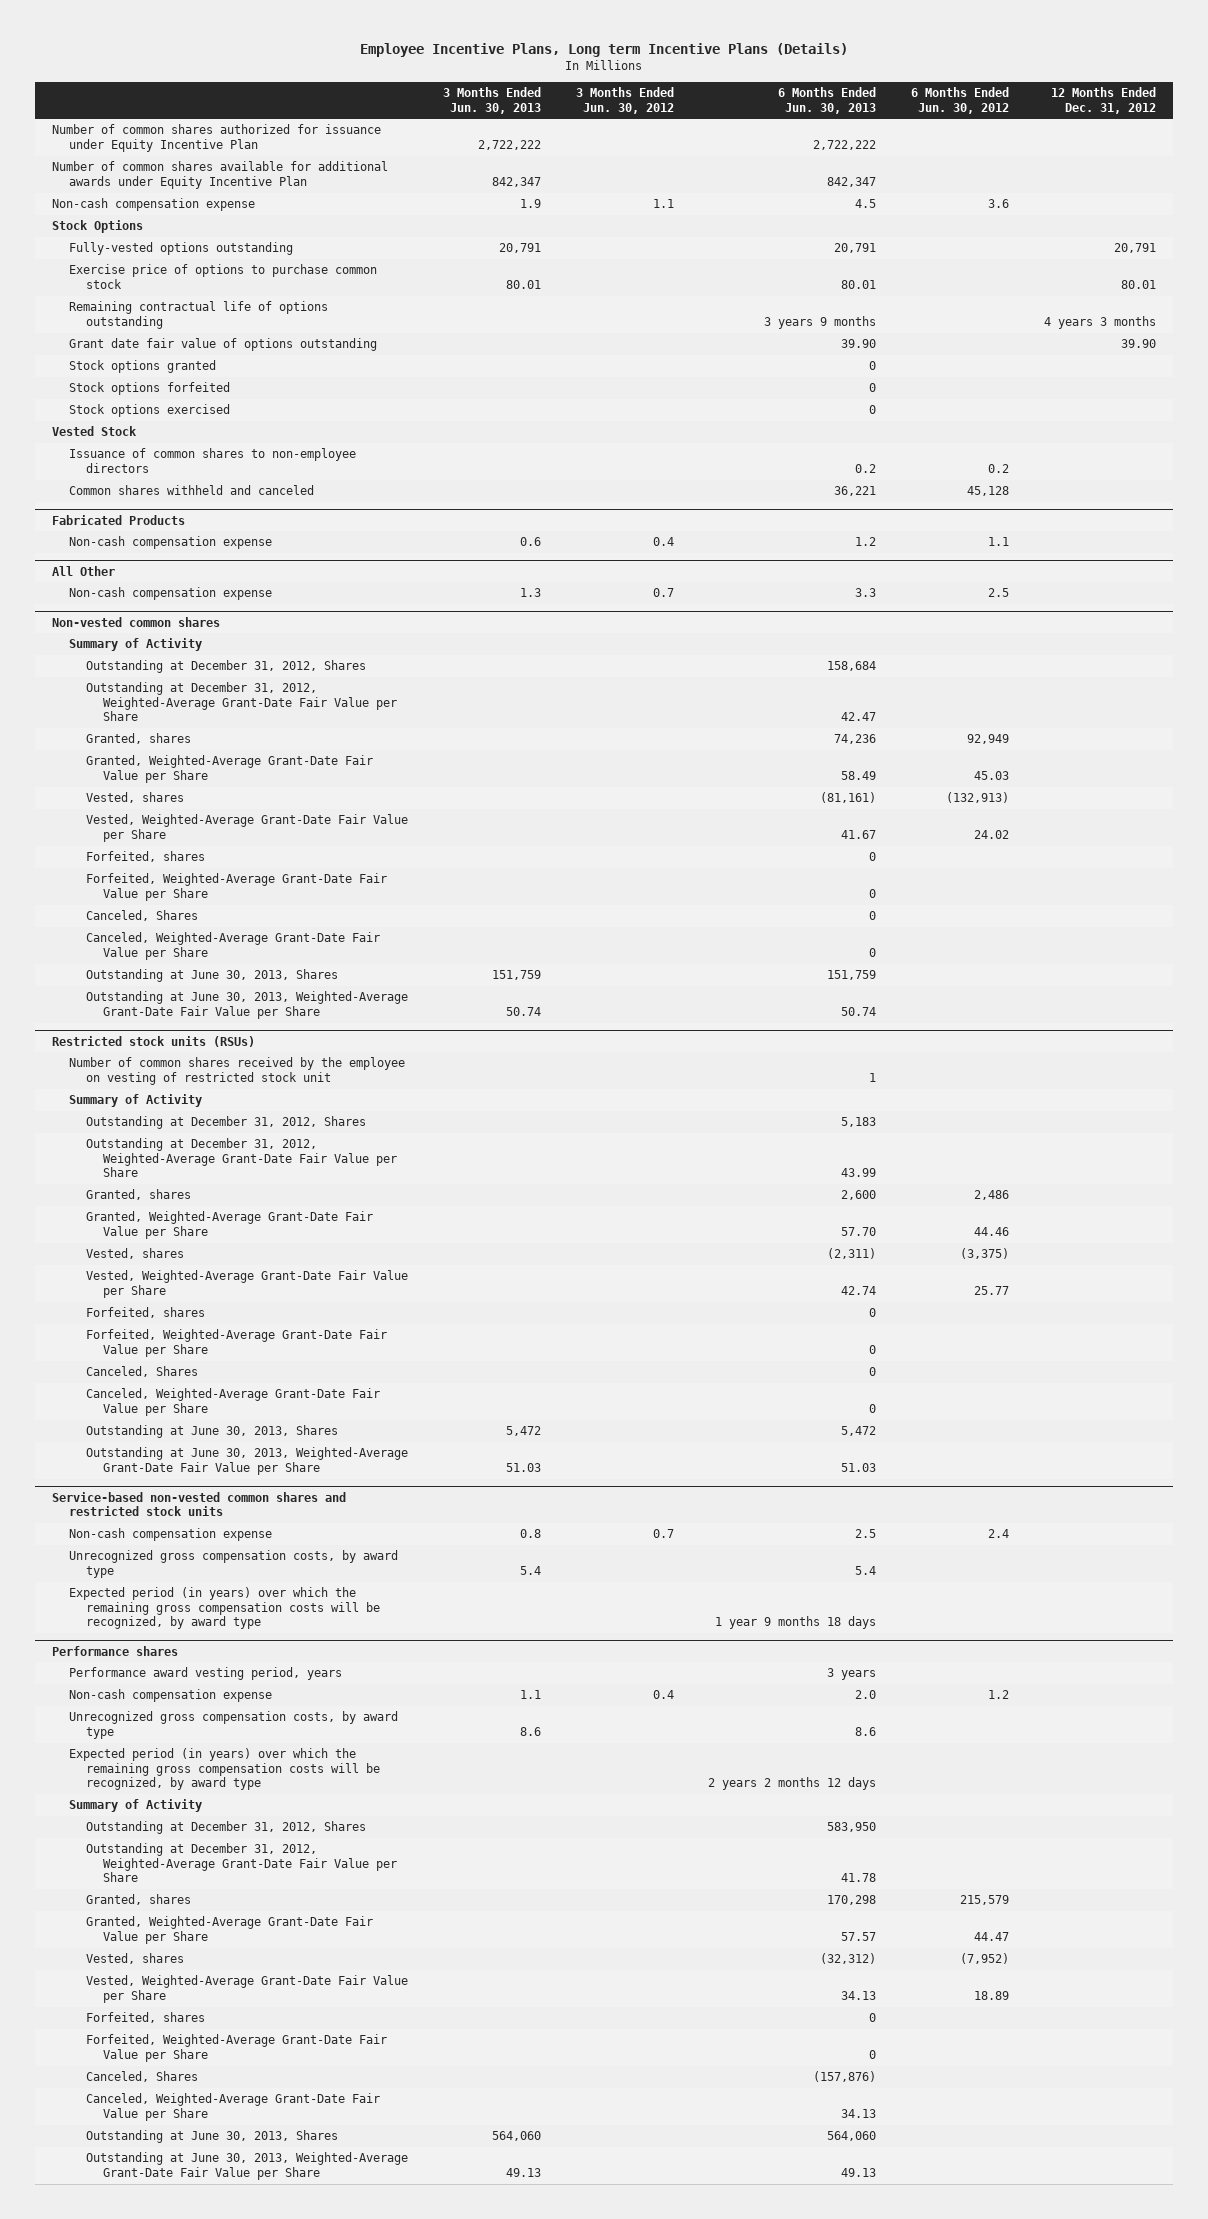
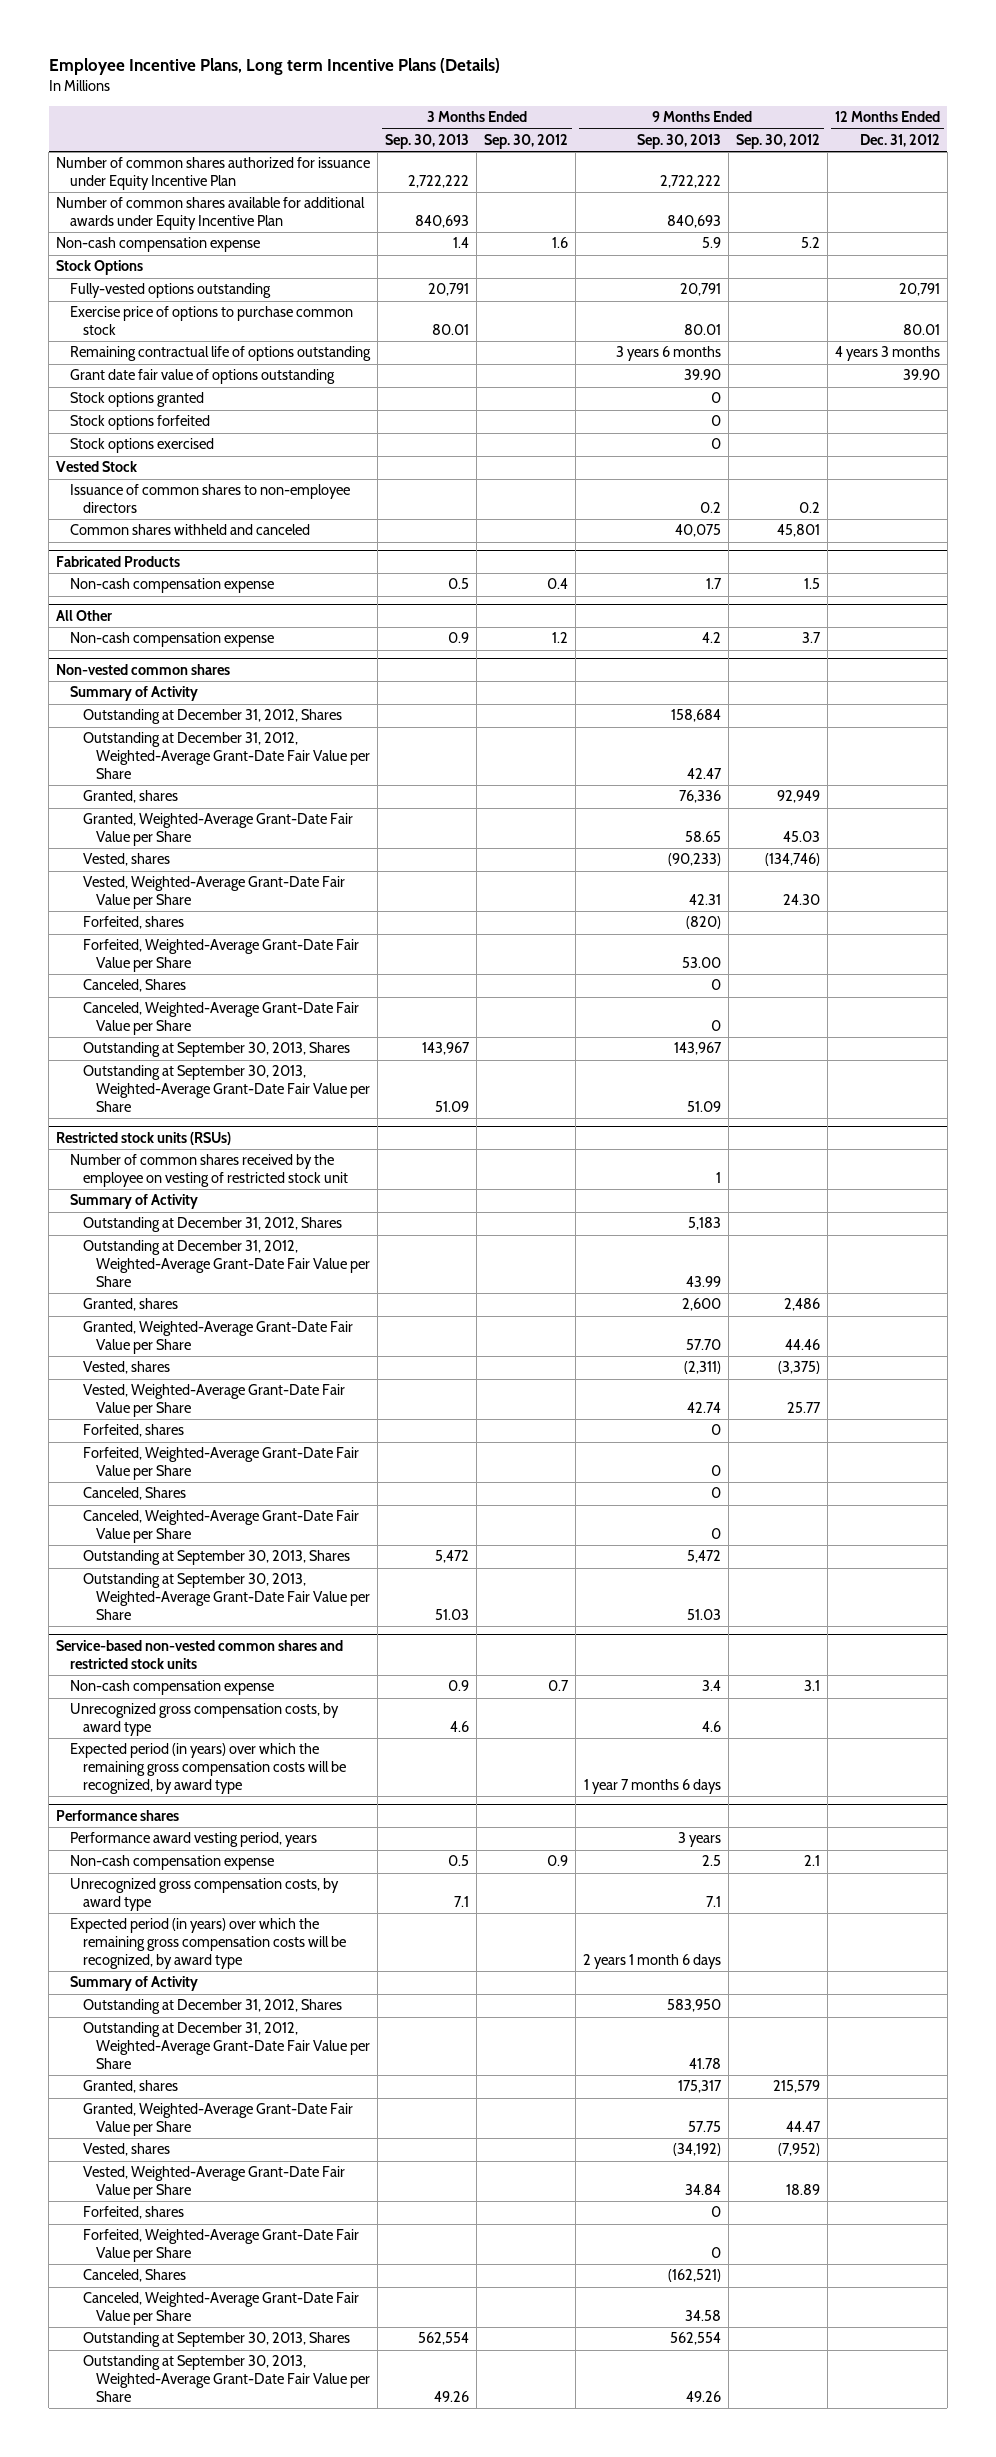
- | 3 Months Ended Jun. 30, 2013 | 3 Months Ended Jun. 30, 2012 | 6 Months Ended Jun. 30, 2013 | 6 Months Ended Jun. 30, 2012 | 12 Months Ended Dec. 31, 2012
+ | 3 Months Ended Sep. 30, 2013 | 3 Months Ended Sep. 30, 2012 | 9 Months Ended Sep. 30, 2013 | 9 Months Ended Sep. 30, 2012 | 12 Months Ended Dec. 31, 2012
@ Non-vested common shares
- Outstanding at June 30, 2013, Shares | 151,759 | | 151,759 | |
- Outstanding at June 30, 2013, Weighted-Average Grant-Date Fair Value per Share | 50.74 | | 50.74 | |
+ Outstanding at September 30, 2013, Shares | 143,967 | | 143,967 | |
+ Outstanding at September 30, 2013, Weighted-Average Grant-Date Fair Value per Share | 51.09 | | 51.09 | |
@ Restricted stock units (RSUs)
- Outstanding at June 30, 2013, Shares | 5,472 | | 5,472 | |
- Outstanding at June 30, 2013, Weighted-Average Grant-Date Fair Value per Share | 51.03 | | 51.03 | |
+ Outstanding at September 30, 2013, Shares | 5,472 | | 5,472 | |
+ Outstanding at September 30, 2013, Weighted-Average Grant-Date Fair Value per Share | 51.03 | | 51.03 | |
@ Performance shares
- Outstanding at June 30, 2013, Shares | 564,060 | | 564,060 | |
- Outstanding at June 30, 2013, Weighted-Average Grant-Date Fair Value per Share | 49.13 | | 49.13 | |
+ Outstanding at September 30, 2013, Shares | 562,554 | | 562,554 | |
+ Outstanding at September 30, 2013, Weighted-Average Grant-Date Fair Value per Share | 49.26 | | 49.26 | |

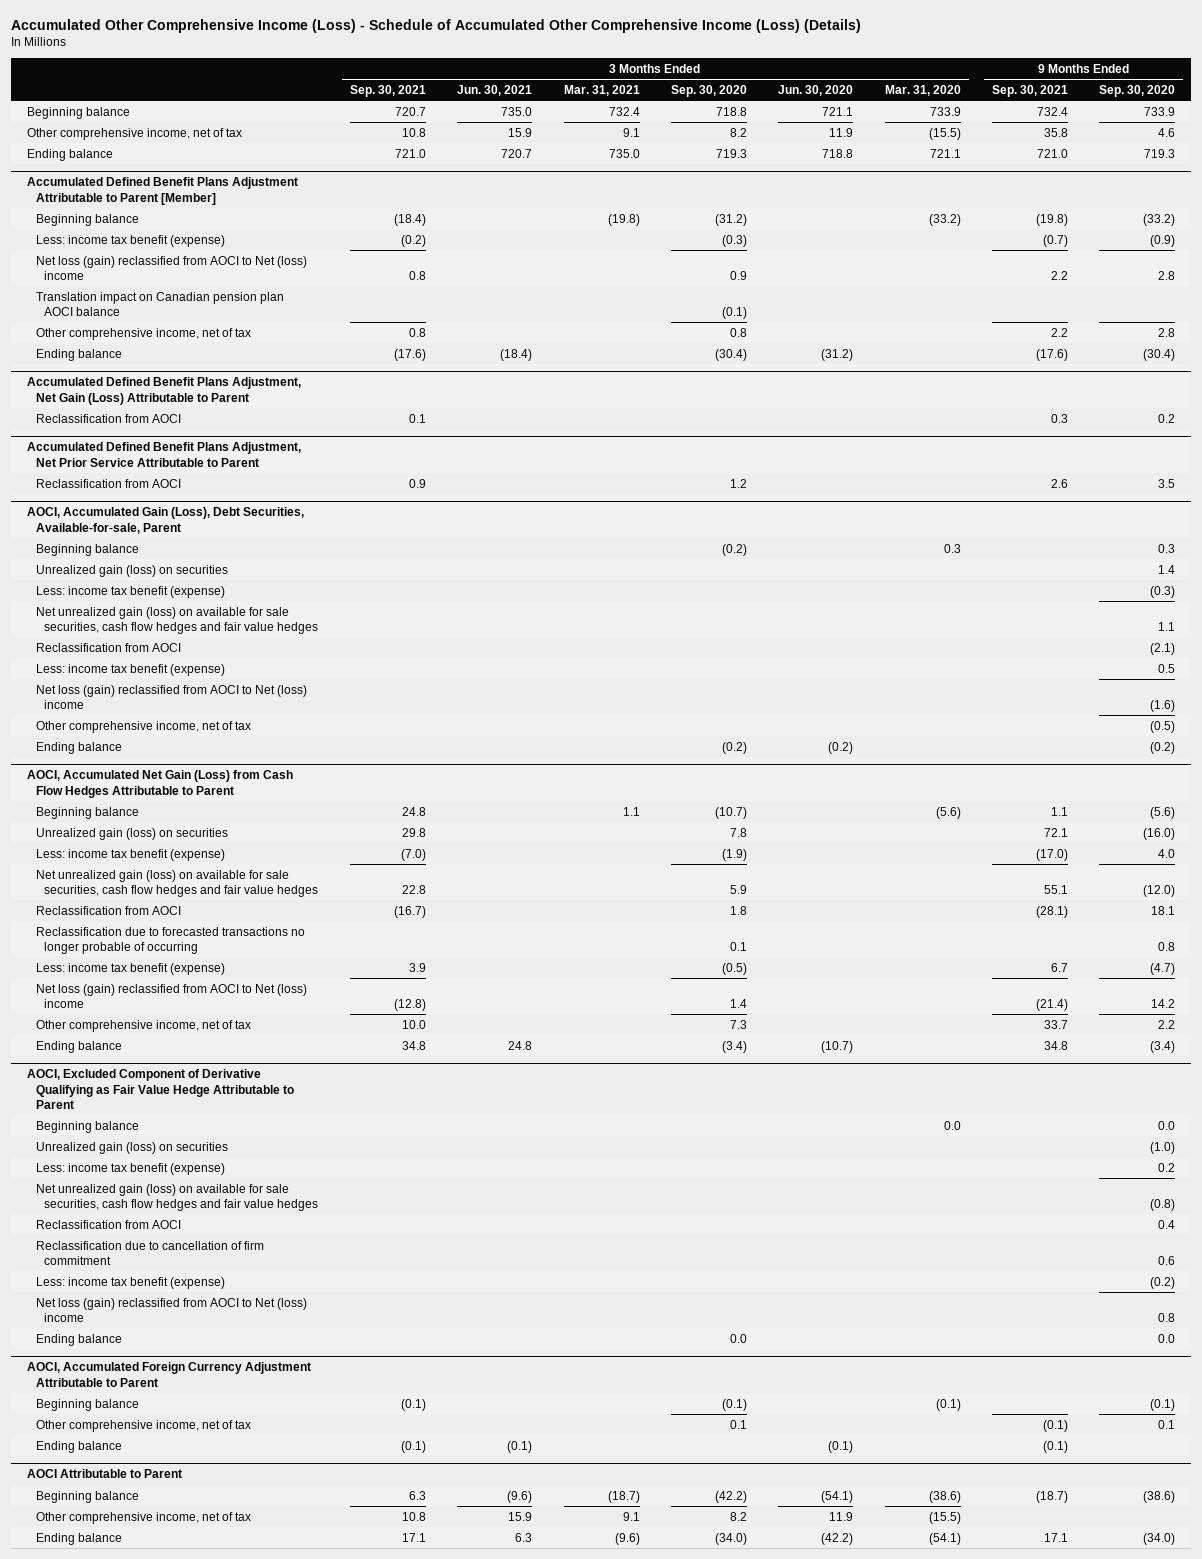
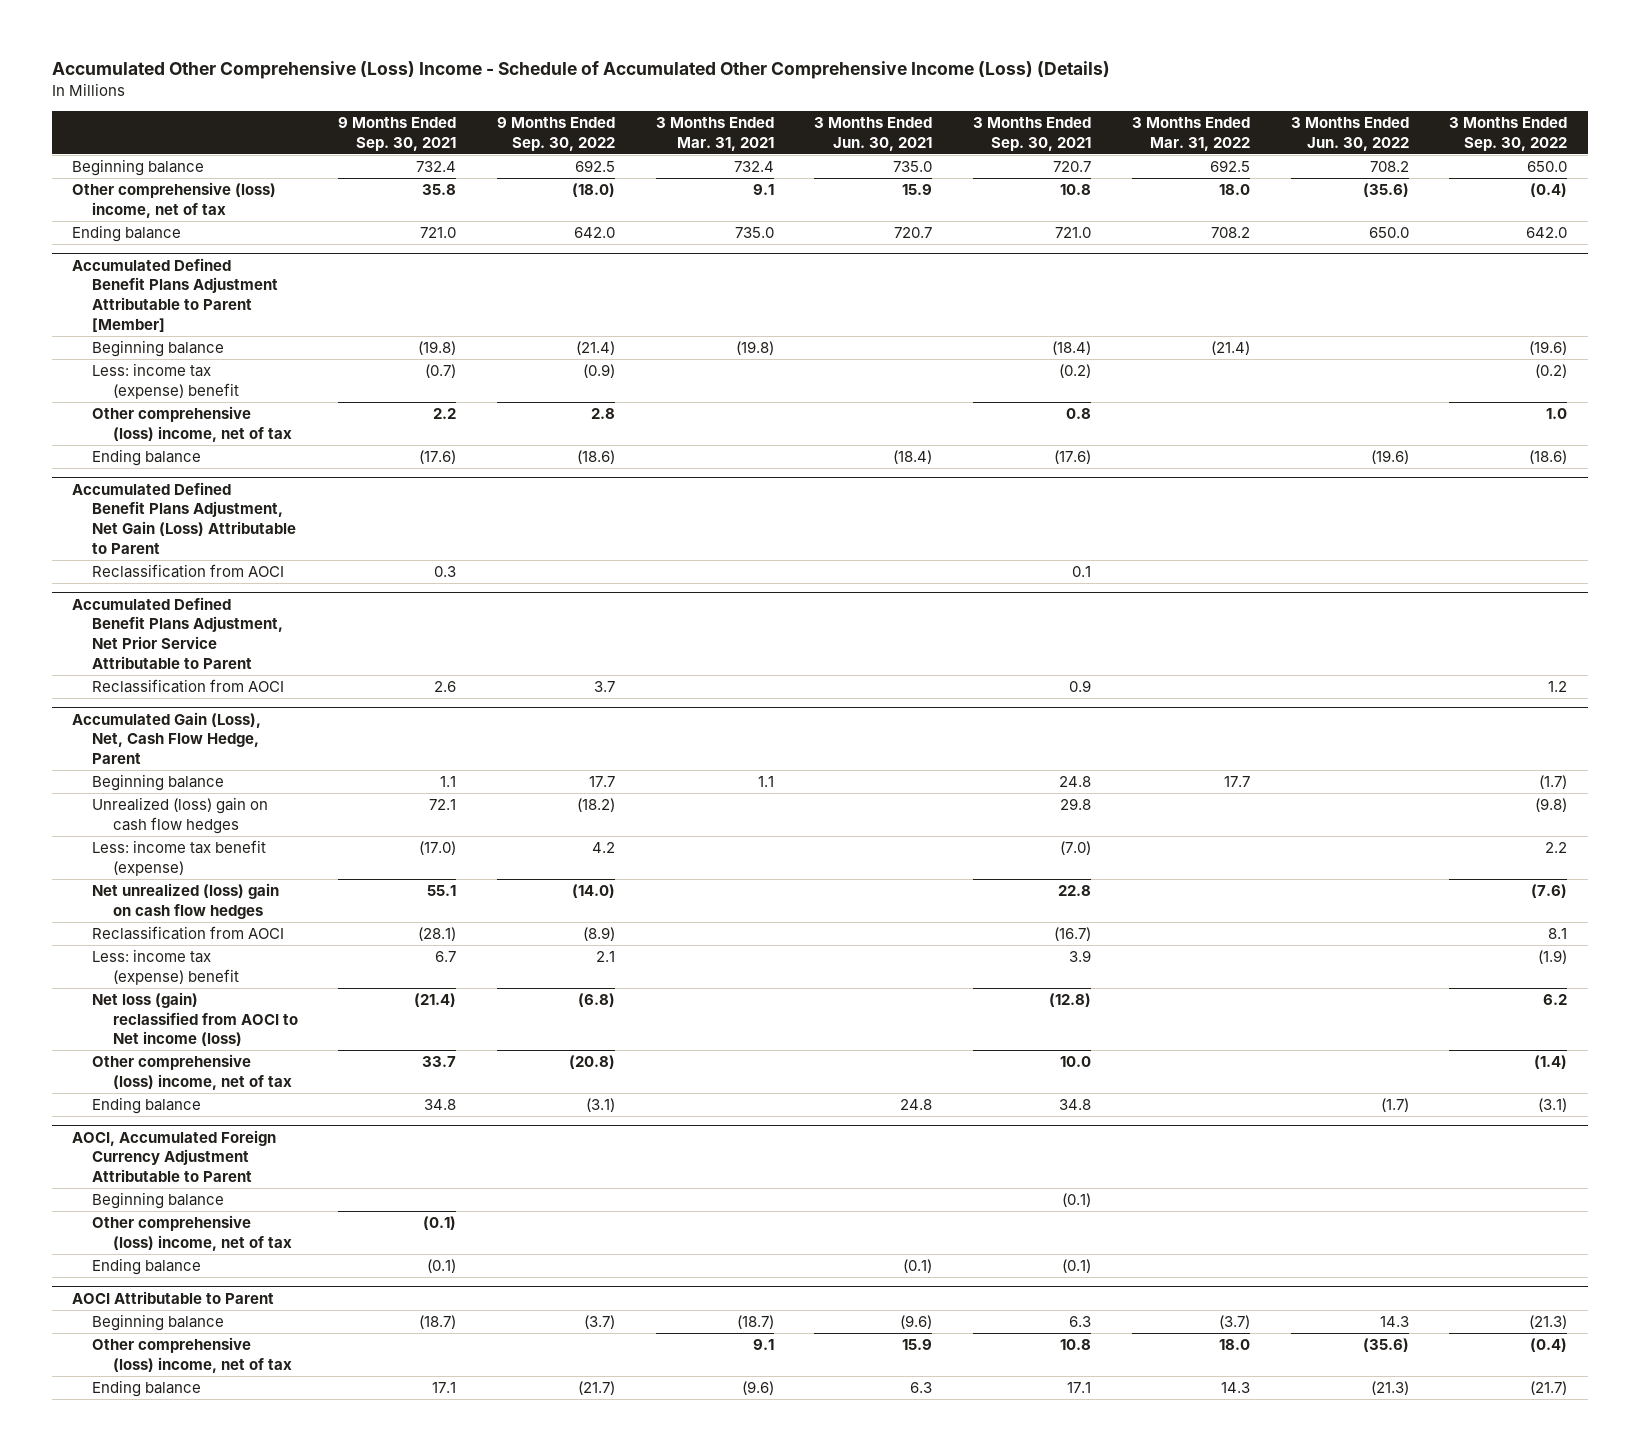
- Accumulated Other Comprehensive Income (Loss) - Schedule of Accumulated Other Comprehensive Income (Loss) (Details)
+ Accumulated Other Comprehensive (Loss) Income - Schedule of Accumulated Other Comprehensive Income (Loss) (Details)
- | 3 Months Ended Sep. 30, 2021 | 3 Months Ended Jun. 30, 2021 | 3 Months Ended Mar. 31, 2021 | 3 Months Ended Sep. 30, 2020 | 3 Months Ended Jun. 30, 2020 | 3 Months Ended Mar. 31, 2020 | 9 Months Ended Sep. 30, 2021 | 9 Months Ended Sep. 30, 2020
+ | 9 Months Ended Sep. 30, 2021 | 9 Months Ended Sep. 30, 2022 | 3 Months Ended Mar. 31, 2021 | 3 Months Ended Jun. 30, 2021 | 3 Months Ended Sep. 30, 2021 | 3 Months Ended Mar. 31, 2022 | 3 Months Ended Jun. 30, 2022 | 3 Months Ended Sep. 30, 2022
- Other comprehensive income, net of tax | 10.8 | 15.9 | 9.1 | 8.2 | 11.9 | (15.5) | 35.8 | 4.6
+ Other comprehensive (loss) income, net of tax | 35.8 | (18.0) | 9.1 | 15.9 | 10.8 | 18.0 | (35.6) | (0.4)
@ Accumulated Defined Benefit Plans Adjustment Attributable to Parent [Member]
- Less: income tax benefit (expense) | (0.2) | | | (0.3) | | | (0.7) | (0.9)
- Net loss (gain) reclassified from AOCI to Net (loss) income | 0.8 | | | 0.9 | | | 2.2 | 2.8
- Translation impact on Canadian pension plan AOCI balance | | | | (0.1) | | | |
- Other comprehensive income, net of tax | 0.8 | | | 0.8 | | | 2.2 | 2.8
+ Less: income tax (expense) benefit | (0.7) | (0.9) | | | (0.2) | | | (0.2)
+ Other comprehensive (loss) income, net of tax | 2.2 | 2.8 | | | 0.8 | | | 1.0
- AOCI, Accumulated Gain (Loss), Debt Securities, Available-for-sale, Parent
- Beginning balance | | | | (0.2) | | 0.3 | | 0.3
- Unrealized gain (loss) on securities | | | | | | | | 1.4
- Less: income tax benefit (expense) | | | | | | | | (0.3)
- Net unrealized gain (loss) on available for sale securities, cash flow hedges and fair value hedges | | | | | | | | 1.1
- Reclassification from AOCI | | | | | | | | (2.1)
- Less: income tax benefit (expense) | | | | | | | | 0.5
- Net loss (gain) reclassified from AOCI to Net (loss) income | | | | | | | | (1.6)
- Other comprehensive income, net of tax | | | | | | | | (0.5)
- Ending balance | | | | (0.2) | (0.2) | | | (0.2)
- AOCI, Accumulated Net Gain (Loss) from Cash Flow Hedges Attributable to Parent
+ Accumulated Gain (Loss), Net, Cash Flow Hedge, Parent
- Unrealized gain (loss) on securities | 29.8 | | | 7.8 | | | 72.1 | (16.0)
+ Unrealized (loss) gain on cash flow hedges | 72.1 | (18.2) | | | 29.8 | | | (9.8)
- Net unrealized gain (loss) on available for sale securities, cash flow hedges and fair value hedges | 22.8 | | | 5.9 | | | 55.1 | (12.0)
+ Net unrealized (loss) gain on cash flow hedges | 55.1 | (14.0) | | | 22.8 | | | (7.6)
- Reclassification due to forecasted transactions no longer probable of occurring | | | | 0.1 | | | | 0.8
- Less: income tax benefit (expense) | 3.9 | | | (0.5) | | | 6.7 | (4.7)
- Net loss (gain) reclassified from AOCI to Net (loss) income | (12.8) | | | 1.4 | | | (21.4) | 14.2
- Other comprehensive income, net of tax | 10.0 | | | 7.3 | | | 33.7 | 2.2
+ Less: income tax (expense) benefit | 6.7 | 2.1 | | | 3.9 | | | (1.9)
+ Net loss (gain) reclassified from AOCI to Net income (loss) | (21.4) | (6.8) | | | (12.8) | | | 6.2
+ Other comprehensive (loss) income, net of tax | 33.7 | (20.8) | | | 10.0 | | | (1.4)
- AOCI, Excluded Component of Derivative Qualifying as Fair Value Hedge Attributable to Parent
- Beginning balance | | | | | | 0.0 | | 0.0
- Unrealized gain (loss) on securities | | | | | | | | (1.0)
- Less: income tax benefit (expense) | | | | | | | | 0.2
- Net unrealized gain (loss) on available for sale securities, cash flow hedges and fair value hedges | | | | | | | | (0.8)
- Reclassification from AOCI | | | | | | | | 0.4
- Reclassification due to cancellation of firm commitment | | | | | | | | 0.6
- Less: income tax benefit (expense) | | | | | | | | (0.2)
- Net loss (gain) reclassified from AOCI to Net (loss) income | | | | | | | | 0.8
- Ending balance | | | | 0.0 | | | | 0.0
@ AOCI, Accumulated Foreign Currency Adjustment Attributable to Parent
- Other comprehensive income, net of tax | | | | 0.1 | | | (0.1) | 0.1
+ Other comprehensive (loss) income, net of tax | (0.1) | | | | | | |
@ AOCI Attributable to Parent
- Other comprehensive income, net of tax | 10.8 | 15.9 | 9.1 | 8.2 | 11.9 | (15.5) | |
+ Other comprehensive (loss) income, net of tax | | | 9.1 | 15.9 | 10.8 | 18.0 | (35.6) | (0.4)

